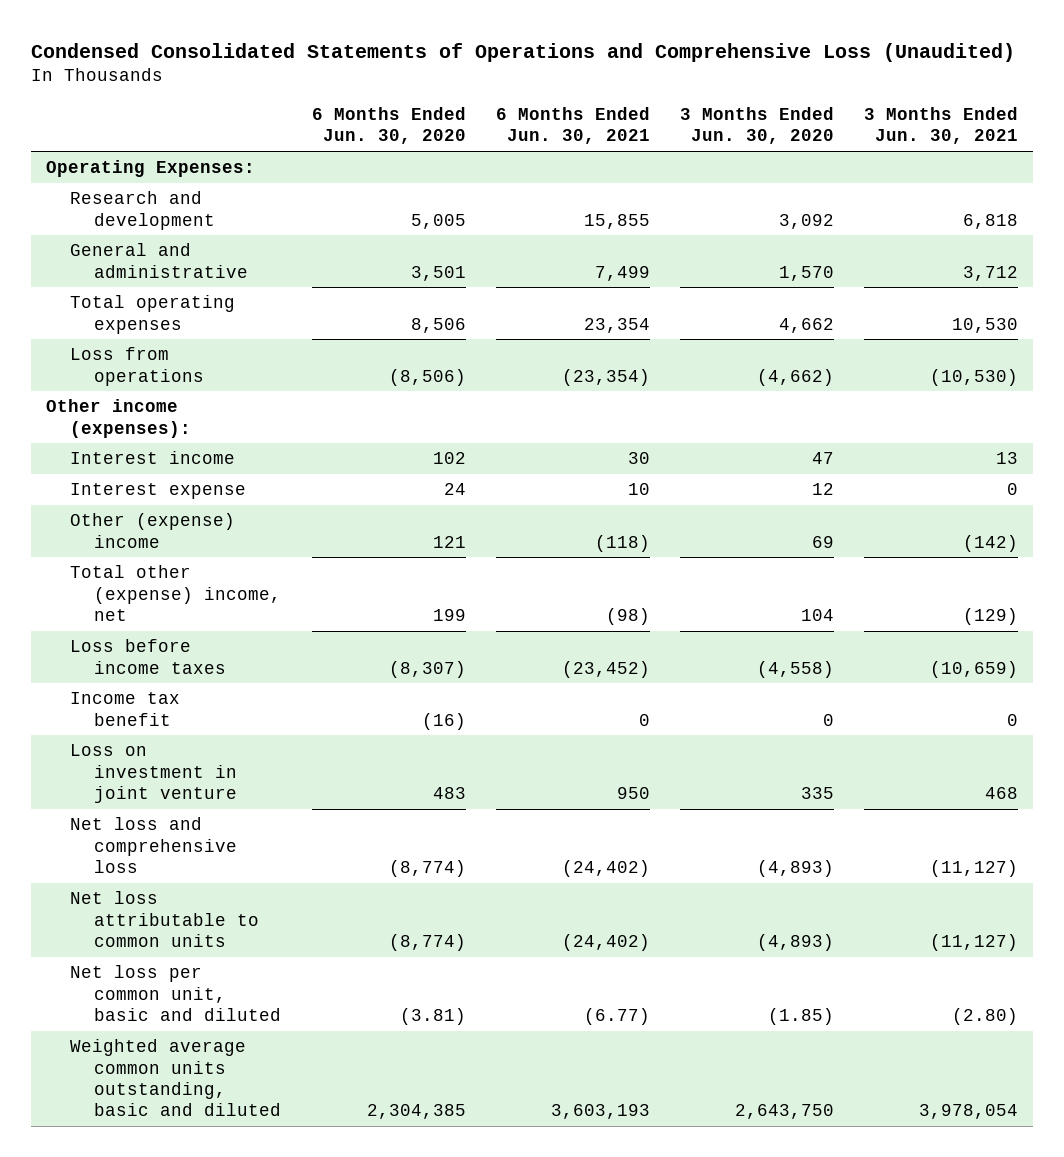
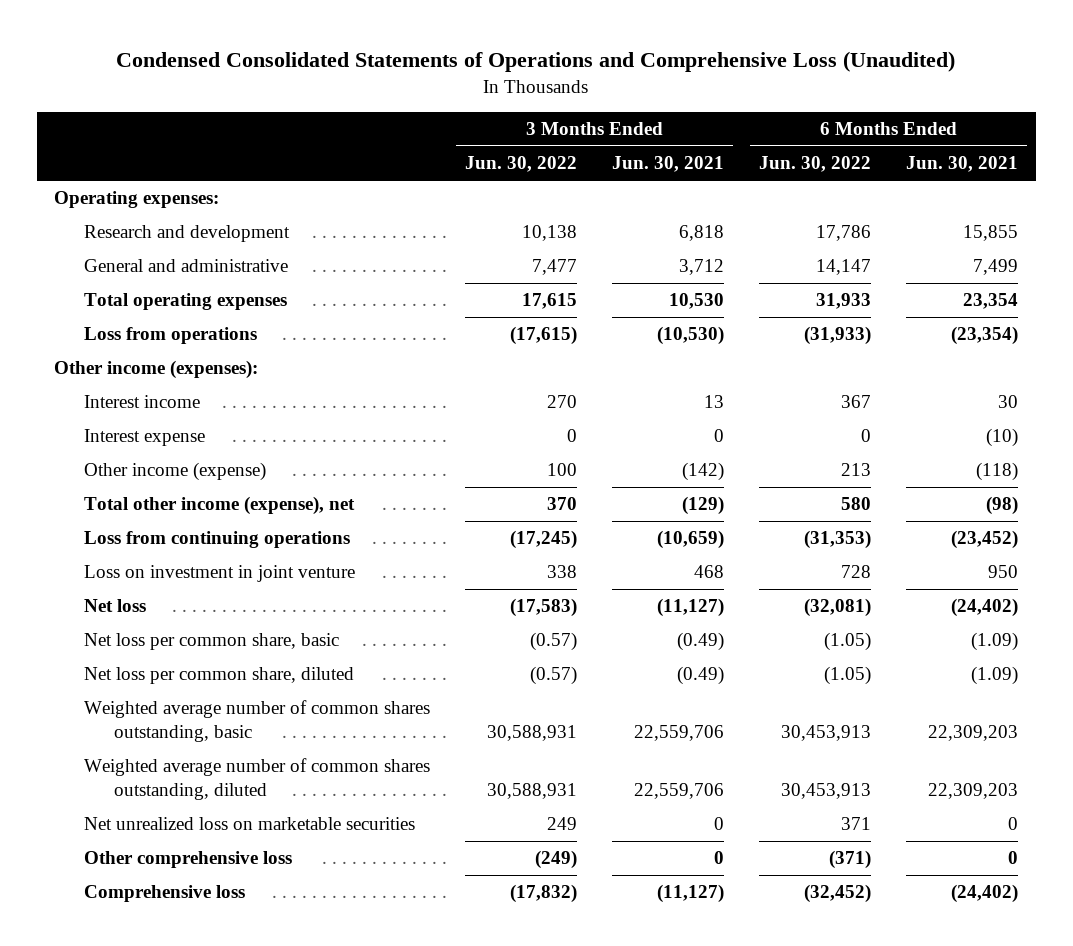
- | 6 Months Ended Jun. 30, 2020 | 6 Months Ended Jun. 30, 2021 | 3 Months Ended Jun. 30, 2020 | 3 Months Ended Jun. 30, 2021
+ | 3 Months Ended Jun. 30, 2022 | 3 Months Ended Jun. 30, 2021 | 6 Months Ended Jun. 30, 2022 | 6 Months Ended Jun. 30, 2021
- Operating Expenses:
+ Operating expenses:
- Interest expense | 24 | 10 | 12 | 0
- Other (expense) income | 121 | (118) | 69 | (142)
- Total other (expense) income, net | 199 | (98) | 104 | (129)
- Loss before income taxes | (8,307) | (23,452) | (4,558) | (10,659)
- Income tax benefit | (16) | 0 | 0 | 0
+ Interest expense | 0 | 0 | 0 | (10)
+ Other income (expense) | 100 | (142) | 213 | (118)
+ Total other income (expense), net | 370 | (129) | 580 | (98)
+ Loss from continuing operations | (17,245) | (10,659) | (31,353) | (23,452)
- Net loss and comprehensive loss | (8,774) | (24,402) | (4,893) | (11,127)
- Net loss attributable to common units | (8,774) | (24,402) | (4,893) | (11,127)
- Net loss per common unit, basic and diluted | (3.81) | (6.77) | (1.85) | (2.80)
- Weighted average common units outstanding, basic and diluted | 2,304,385 | 3,603,193 | 2,643,750 | 3,978,054
+ Net loss | (17,583) | (11,127) | (32,081) | (24,402)
+ Net loss per common share, basic | (0.57) | (0.49) | (1.05) | (1.09)
+ Net loss per common share, diluted | (0.57) | (0.49) | (1.05) | (1.09)
+ Weighted average number of common shares outstanding, basic | 30,588,931 | 22,559,706 | 30,453,913 | 22,309,203
+ Weighted average number of common shares outstanding, diluted | 30,588,931 | 22,559,706 | 30,453,913 | 22,309,203
+ Net unrealized loss on marketable securities | 249 | 0 | 371 | 0
+ Other comprehensive loss | (249) | 0 | (371) | 0
+ Comprehensive loss | (17,832) | (11,127) | (32,452) | (24,402)

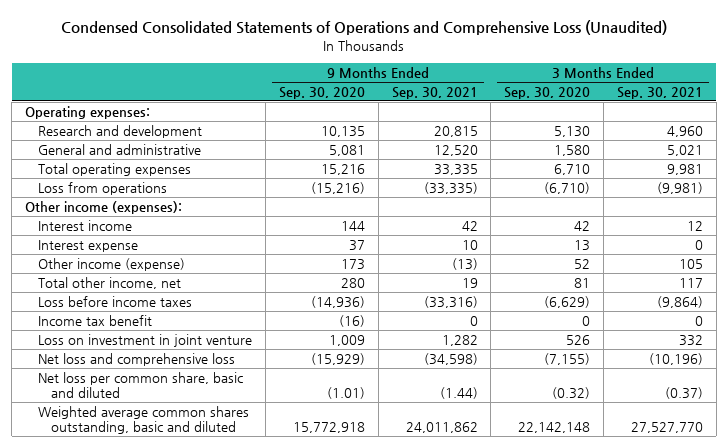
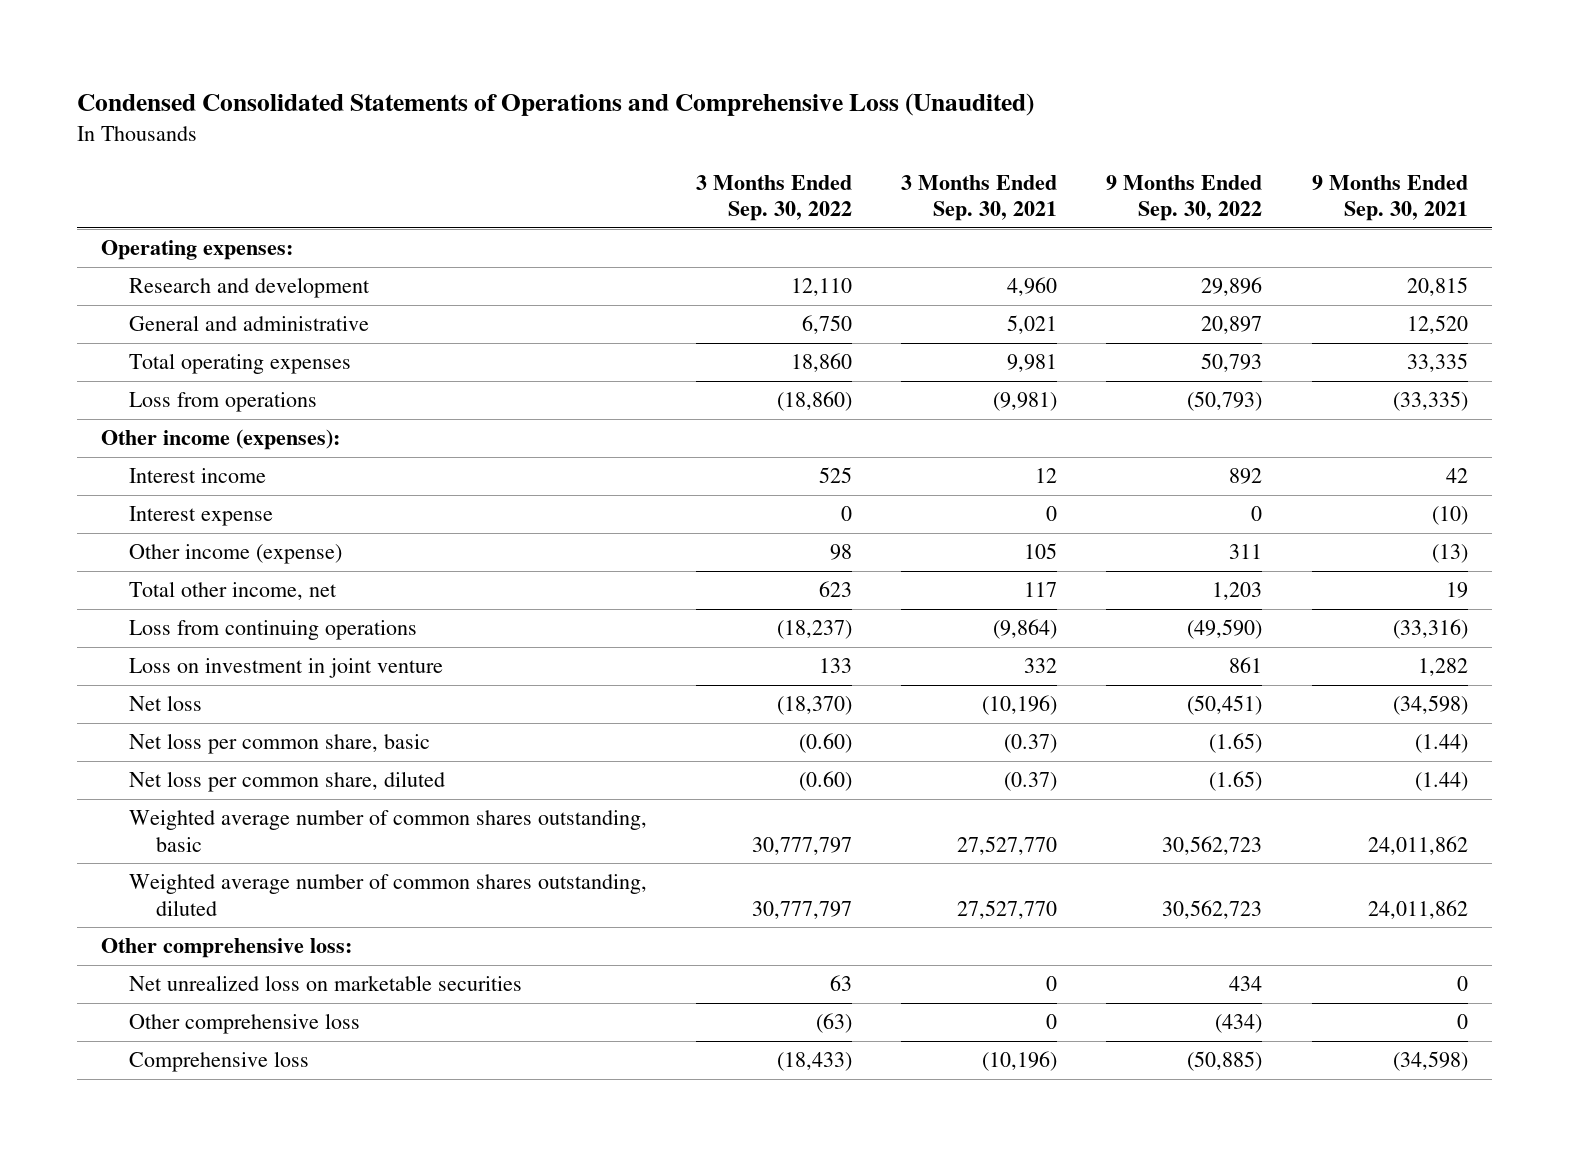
- | 9 Months Ended Sep. 30, 2020 | 9 Months Ended Sep. 30, 2021 | 3 Months Ended Sep. 30, 2020 | 3 Months Ended Sep. 30, 2021
+ | 3 Months Ended Sep. 30, 2022 | 3 Months Ended Sep. 30, 2021 | 9 Months Ended Sep. 30, 2022 | 9 Months Ended Sep. 30, 2021
- Interest expense | 37 | 10 | 13 | 0
+ Interest expense | 0 | 0 | 0 | (10)
- Loss before income taxes | (14,936) | (33,316) | (6,629) | (9,864)
- Income tax benefit | (16) | 0 | 0 | 0
+ Loss from continuing operations | (18,237) | (9,864) | (49,590) | (33,316)
- Net loss and comprehensive loss | (15,929) | (34,598) | (7,155) | (10,196)
- Net loss per common share, basic and diluted | (1.01) | (1.44) | (0.32) | (0.37)
- Weighted average common shares outstanding, basic and diluted | 15,772,918 | 24,011,862 | 22,142,148 | 27,527,770
+ Net loss | (18,370) | (10,196) | (50,451) | (34,598)
+ Net loss per common share, basic | (0.60) | (0.37) | (1.65) | (1.44)
+ Net loss per common share, diluted | (0.60) | (0.37) | (1.65) | (1.44)
+ Weighted average number of common shares outstanding, basic | 30,777,797 | 27,527,770 | 30,562,723 | 24,011,862
+ Weighted average number of common shares outstanding, diluted | 30,777,797 | 27,527,770 | 30,562,723 | 24,011,862
+ Other comprehensive loss:
+ Net unrealized loss on marketable securities | 63 | 0 | 434 | 0
+ Other comprehensive loss | (63) | 0 | (434) | 0
+ Comprehensive loss | (18,433) | (10,196) | (50,885) | (34,598)

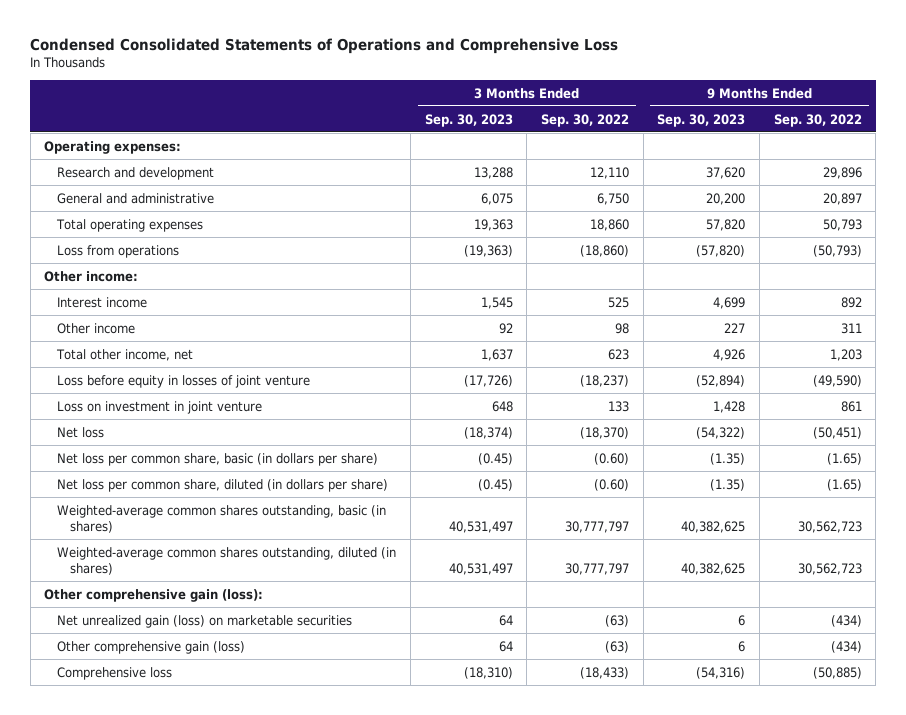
- Condensed Consolidated Statements of Operations and Comprehensive Loss (Unaudited)
+ Condensed Consolidated Statements of Operations and Comprehensive Loss
- | 3 Months Ended Sep. 30, 2022 | 3 Months Ended Sep. 30, 2021 | 9 Months Ended Sep. 30, 2022 | 9 Months Ended Sep. 30, 2021
+ | 3 Months Ended Sep. 30, 2023 | 3 Months Ended Sep. 30, 2022 | 9 Months Ended Sep. 30, 2023 | 9 Months Ended Sep. 30, 2022
- Other income (expenses):
+ Other income:
- Interest expense | 0 | 0 | 0 | (10)
- Other income (expense) | 98 | 105 | 311 | (13)
+ Other income | 92 | 98 | 227 | 311
- Loss from continuing operations | (18,237) | (9,864) | (49,590) | (33,316)
+ Loss before equity in losses of joint venture | (17,726) | (18,237) | (52,894) | (49,590)
- Net loss per common share, basic | (0.60) | (0.37) | (1.65) | (1.44)
- Net loss per common share, diluted | (0.60) | (0.37) | (1.65) | (1.44)
- Weighted average number of common shares outstanding, basic | 30,777,797 | 27,527,770 | 30,562,723 | 24,011,862
- Weighted average number of common shares outstanding, diluted | 30,777,797 | 27,527,770 | 30,562,723 | 24,011,862
- Other comprehensive loss:
- Net unrealized loss on marketable securities | 63 | 0 | 434 | 0
- Other comprehensive loss | (63) | 0 | (434) | 0
+ Net loss per common share, basic (in dollars per share) | (0.45) | (0.60) | (1.35) | (1.65)
+ Net loss per common share, diluted (in dollars per share) | (0.45) | (0.60) | (1.35) | (1.65)
+ Weighted-average common shares outstanding, basic (in shares) | 40,531,497 | 30,777,797 | 40,382,625 | 30,562,723
+ Weighted-average common shares outstanding, diluted (in shares) | 40,531,497 | 30,777,797 | 40,382,625 | 30,562,723
+ Other comprehensive gain (loss):
+ Net unrealized gain (loss) on marketable securities | 64 | (63) | 6 | (434)
+ Other comprehensive gain (loss) | 64 | (63) | 6 | (434)

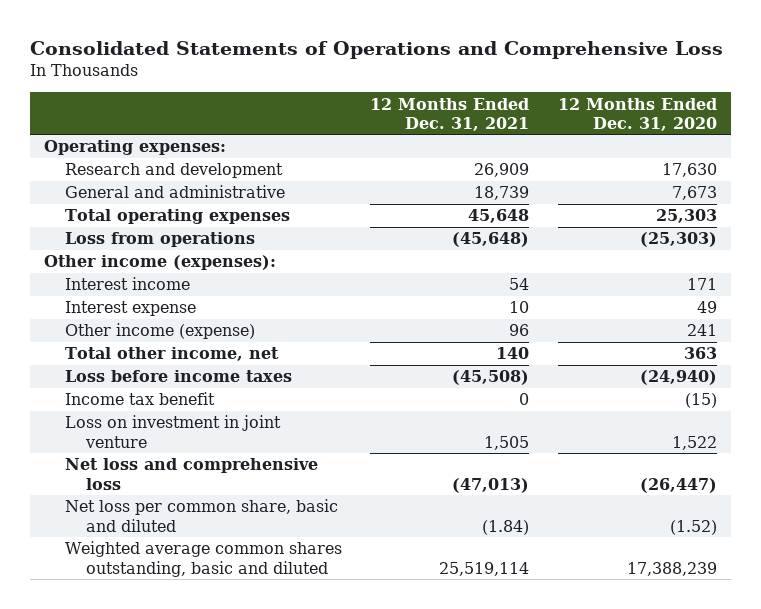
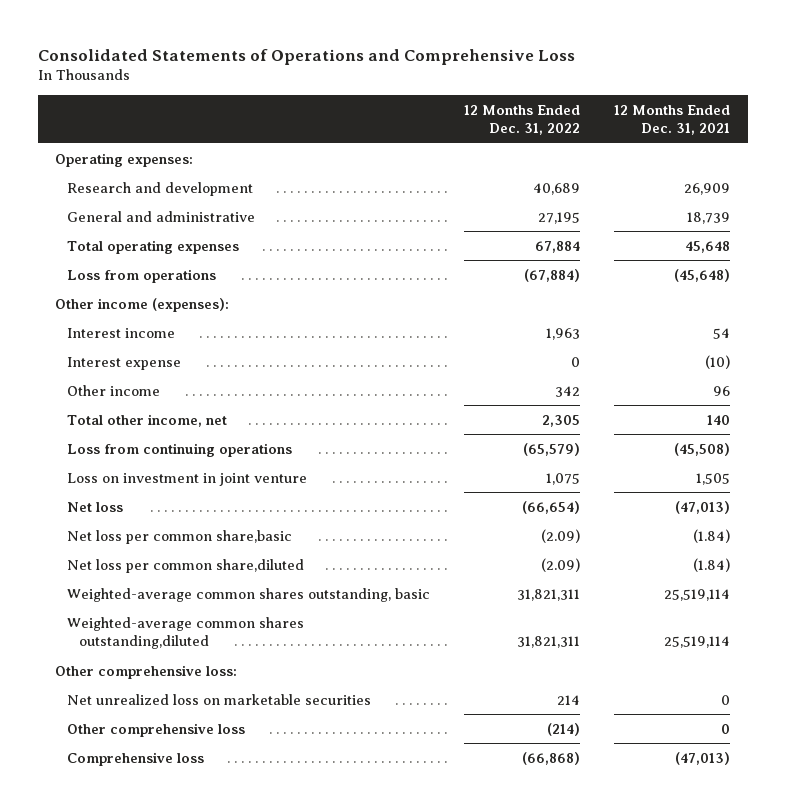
- | 12 Months Ended Dec. 31, 2021 | 12 Months Ended Dec. 31, 2020
+ | 12 Months Ended Dec. 31, 2022 | 12 Months Ended Dec. 31, 2021
- Interest expense | 10 | 49
- Other income (expense) | 96 | 241
+ Interest expense | 0 | (10)
+ Other income | 342 | 96
- Loss before income taxes | (45,508) | (24,940)
- Income tax benefit | 0 | (15)
+ Loss from continuing operations | (65,579) | (45,508)
- Net loss and comprehensive loss | (47,013) | (26,447)
- Net loss per common share, basic and diluted | (1.84) | (1.52)
- Weighted average common shares outstanding, basic and diluted | 25,519,114 | 17,388,239
+ Net loss | (66,654) | (47,013)
+ Net loss per common share,basic | (2.09) | (1.84)
+ Net loss per common share,diluted | (2.09) | (1.84)
+ Weighted-average common shares outstanding, basic | 31,821,311 | 25,519,114
+ Weighted-average common shares outstanding,diluted | 31,821,311 | 25,519,114
+ Other comprehensive loss:
+ Net unrealized loss on marketable securities | 214 | 0
+ Other comprehensive loss | (214) | 0
+ Comprehensive loss | (66,868) | (47,013)

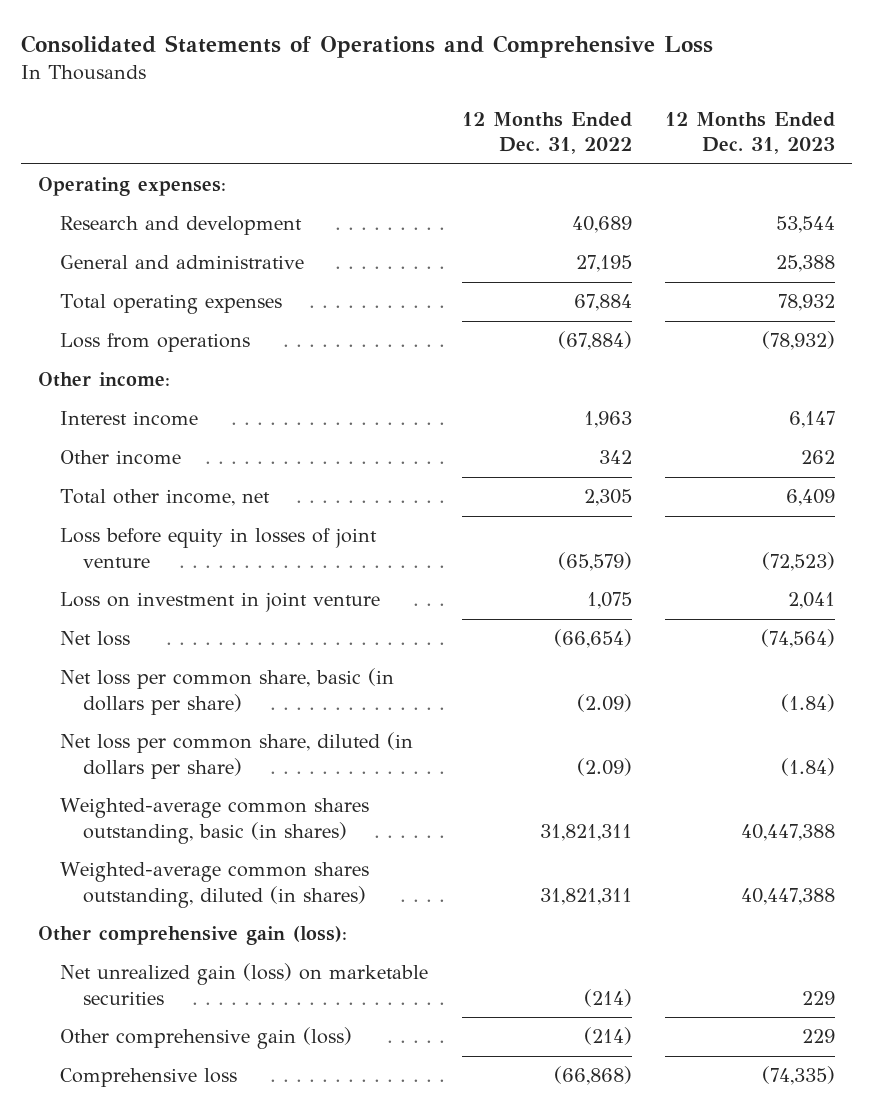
- | 12 Months Ended Dec. 31, 2022 | 12 Months Ended Dec. 31, 2021
+ | 12 Months Ended Dec. 31, 2022 | 12 Months Ended Dec. 31, 2023
- Other income (expenses):
+ Other income:
- Interest expense | 0 | (10)
- Loss from continuing operations | (65,579) | (45,508)
+ Loss before equity in losses of joint venture | (65,579) | (72,523)
- Net loss per common share,basic | (2.09) | (1.84)
- Net loss per common share,diluted | (2.09) | (1.84)
- Weighted-average common shares outstanding, basic | 31,821,311 | 25,519,114
- Weighted-average common shares outstanding,diluted | 31,821,311 | 25,519,114
- Other comprehensive loss:
- Net unrealized loss on marketable securities | 214 | 0
- Other comprehensive loss | (214) | 0
+ Net loss per common share, basic (in dollars per share) | (2.09) | (1.84)
+ Net loss per common share, diluted (in dollars per share) | (2.09) | (1.84)
+ Weighted-average common shares outstanding, basic (in shares) | 31,821,311 | 40,447,388
+ Weighted-average common shares outstanding, diluted (in shares) | 31,821,311 | 40,447,388
+ Other comprehensive gain (loss):
+ Net unrealized gain (loss) on marketable securities | (214) | 229
+ Other comprehensive gain (loss) | (214) | 229

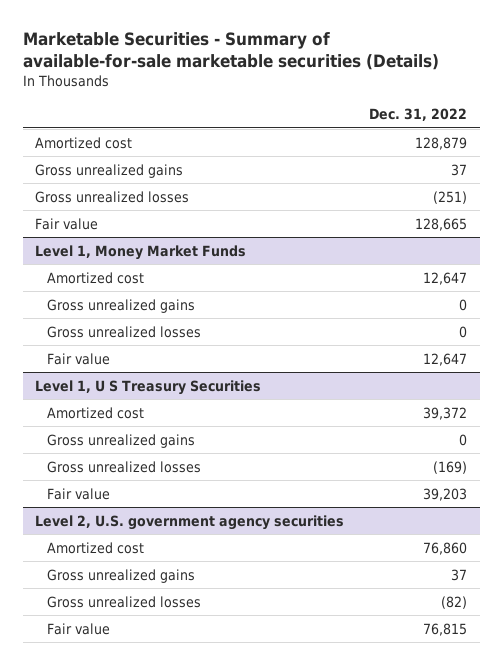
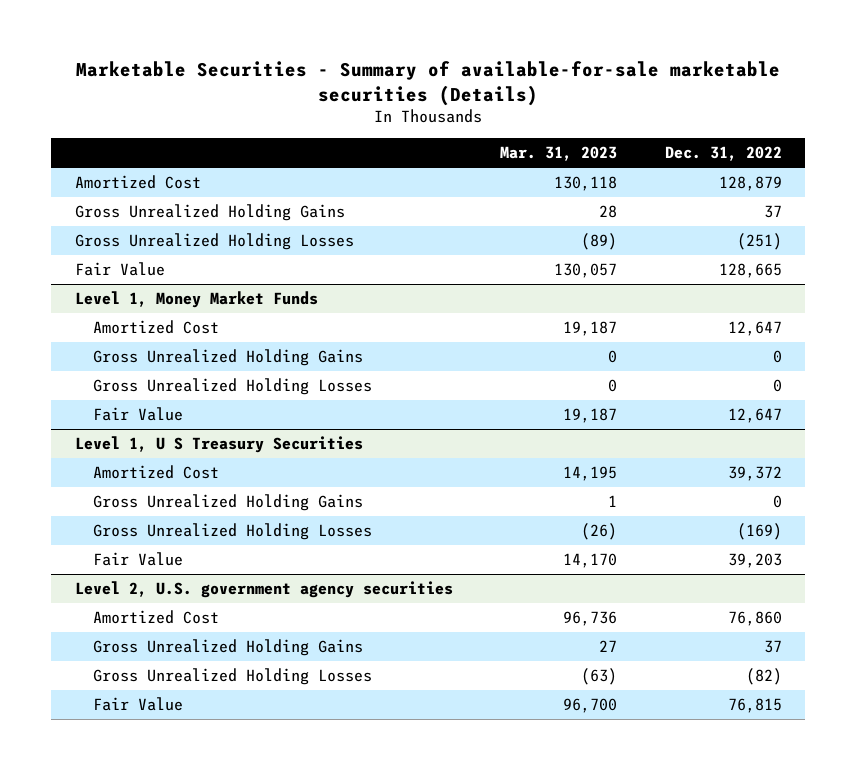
- | Dec. 31, 2022
+ | Mar. 31, 2023 | Dec. 31, 2022
- Amortized cost | 128,879
- Gross unrealized gains | 37
- Gross unrealized losses | (251)
- Fair value | 128,665
+ Amortized Cost | 130,118 | 128,879
+ Gross Unrealized Holding Gains | 28 | 37
+ Gross Unrealized Holding Losses | (89) | (251)
+ Fair Value | 130,057 | 128,665
@ Level 1, Money Market Funds
- Amortized cost | 12,647
- Gross unrealized gains | 0
- Gross unrealized losses | 0
- Fair value | 12,647
+ Amortized Cost | 19,187 | 12,647
+ Gross Unrealized Holding Gains | 0 | 0
+ Gross Unrealized Holding Losses | 0 | 0
+ Fair Value | 19,187 | 12,647
@ Level 1, U S Treasury Securities
- Amortized cost | 39,372
- Gross unrealized gains | 0
- Gross unrealized losses | (169)
- Fair value | 39,203
+ Amortized Cost | 14,195 | 39,372
+ Gross Unrealized Holding Gains | 1 | 0
+ Gross Unrealized Holding Losses | (26) | (169)
+ Fair Value | 14,170 | 39,203
@ Level 2, U.S. government agency securities
- Amortized cost | 76,860
- Gross unrealized gains | 37
- Gross unrealized losses | (82)
- Fair value | 76,815
+ Amortized Cost | 96,736 | 76,860
+ Gross Unrealized Holding Gains | 27 | 37
+ Gross Unrealized Holding Losses | (63) | (82)
+ Fair Value | 96,700 | 76,815

